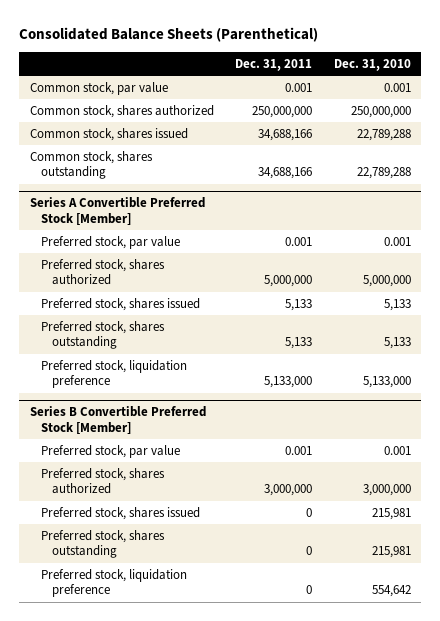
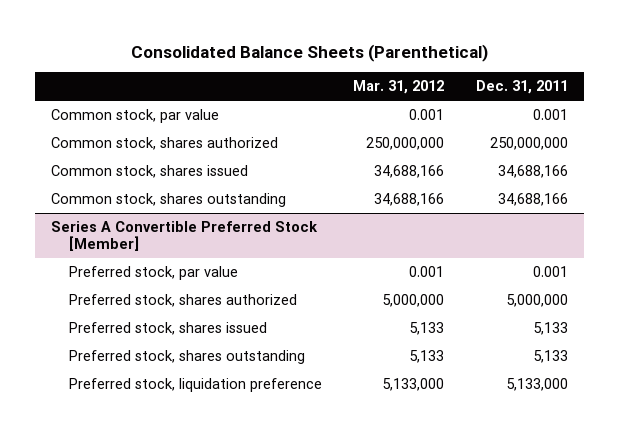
- | Dec. 31, 2011 | Dec. 31, 2010
+ | Mar. 31, 2012 | Dec. 31, 2011
- Series B Convertible Preferred Stock [Member]
- Preferred stock, par value | 0.001 | 0.001
- Preferred stock, shares authorized | 3,000,000 | 3,000,000
- Preferred stock, shares issued | 0 | 215,981
- Preferred stock, shares outstanding | 0 | 215,981
- Preferred stock, liquidation preference | 0 | 554,642

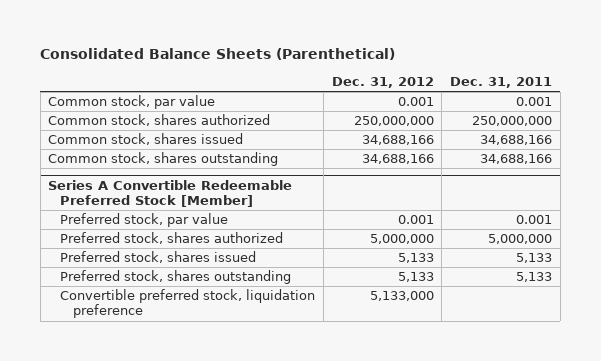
- | Mar. 31, 2012 | Dec. 31, 2011
+ | Dec. 31, 2012 | Dec. 31, 2011
- Series A Convertible Preferred Stock [Member]
+ Series A Convertible Redeemable Preferred Stock [Member]
- Preferred stock, liquidation preference | 5,133,000 | 5,133,000
+ Convertible preferred stock, liquidation preference | 5,133,000 |

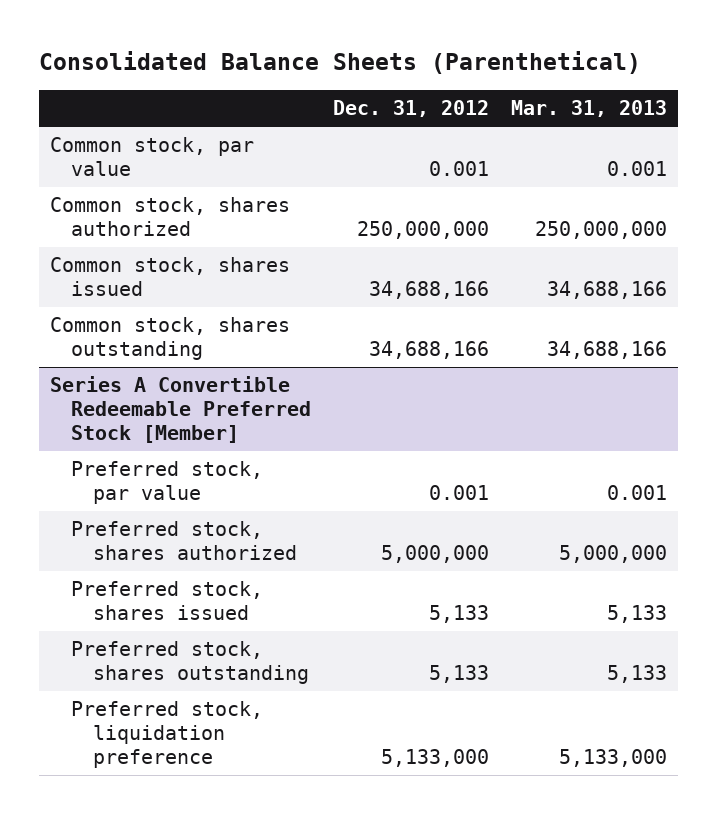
- | Dec. 31, 2012 | Dec. 31, 2011
+ | Dec. 31, 2012 | Mar. 31, 2013
@ Series A Convertible Redeemable Preferred Stock [Member]
- Convertible preferred stock, liquidation preference | 5,133,000 |
+ Preferred stock, liquidation preference | 5,133,000 | 5,133,000

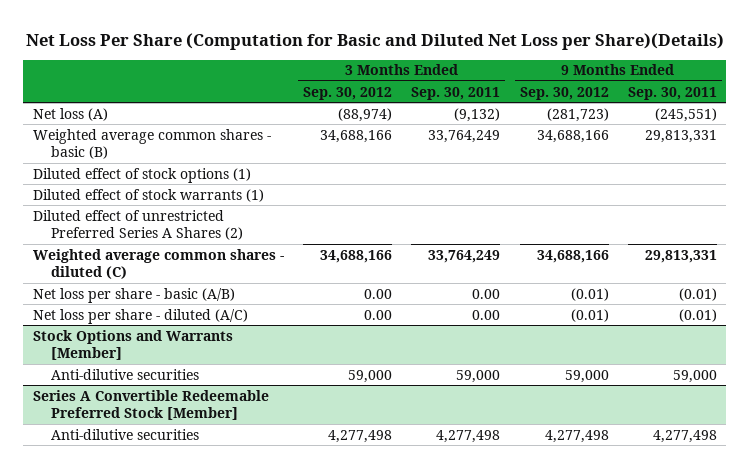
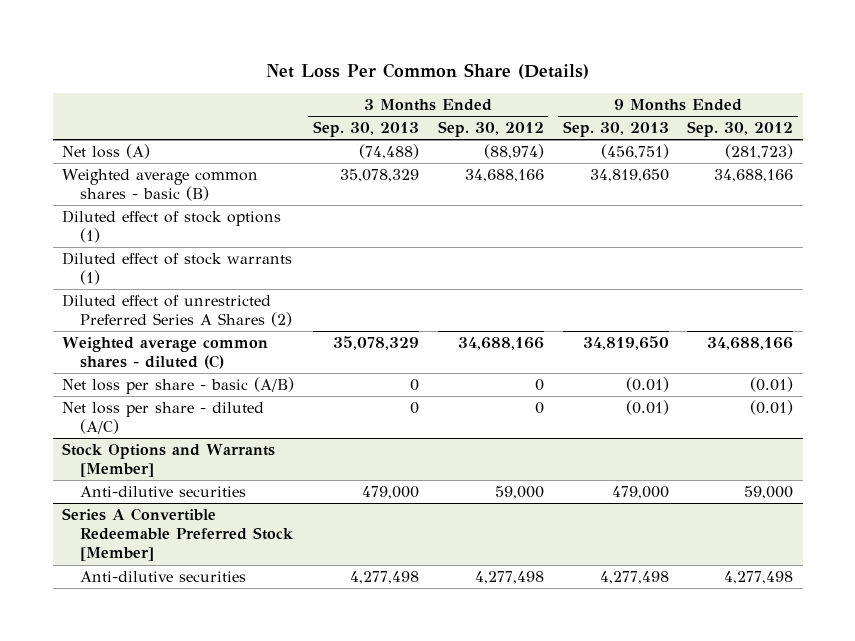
- Net Loss Per Share (Computation for Basic and Diluted Net Loss per Share)(Details)
+ Net Loss Per Common Share (Details)
- | 3 Months Ended Sep. 30, 2012 | 3 Months Ended Sep. 30, 2011 | 9 Months Ended Sep. 30, 2012 | 9 Months Ended Sep. 30, 2011
+ | 3 Months Ended Sep. 30, 2013 | 3 Months Ended Sep. 30, 2012 | 9 Months Ended Sep. 30, 2013 | 9 Months Ended Sep. 30, 2012
- Net loss per share - basic (A/B) | 0.00 | 0.00 | (0.01) | (0.01)
- Net loss per share - diluted (A/C) | 0.00 | 0.00 | (0.01) | (0.01)
+ Net loss per share - basic (A/B) | 0 | 0 | (0.01) | (0.01)
+ Net loss per share - diluted (A/C) | 0 | 0 | (0.01) | (0.01)

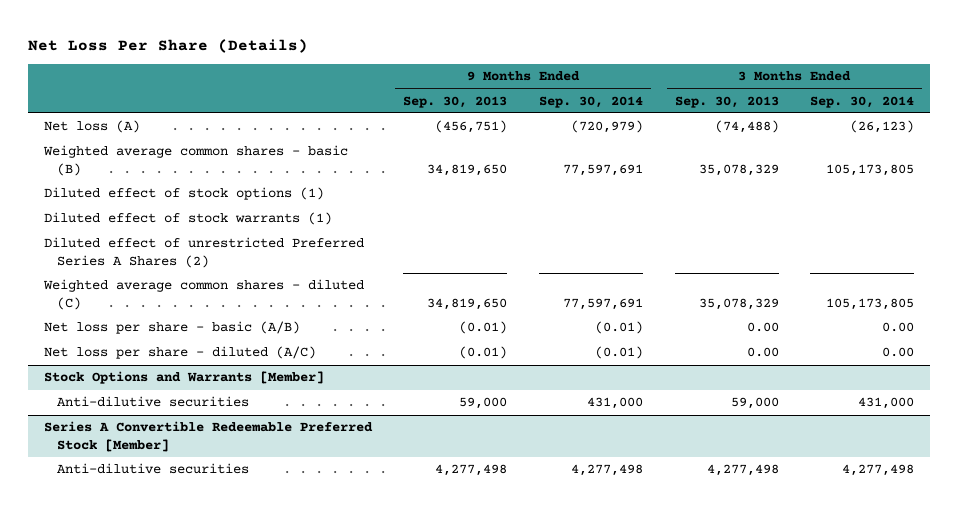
- Net Loss Per Common Share (Details)
+ Net Loss Per Share (Details)
- | 3 Months Ended Sep. 30, 2013 | 3 Months Ended Sep. 30, 2012 | 9 Months Ended Sep. 30, 2013 | 9 Months Ended Sep. 30, 2012
+ | 9 Months Ended Sep. 30, 2013 | 9 Months Ended Sep. 30, 2014 | 3 Months Ended Sep. 30, 2013 | 3 Months Ended Sep. 30, 2014
- Net loss per share - basic (A/B) | 0 | 0 | (0.01) | (0.01)
- Net loss per share - diluted (A/C) | 0 | 0 | (0.01) | (0.01)
+ Net loss per share - basic (A/B) | (0.01) | (0.01) | 0.00 | 0.00
+ Net loss per share - diluted (A/C) | (0.01) | (0.01) | 0.00 | 0.00
@ Stock Options and Warrants [Member]
- Anti-dilutive securities | 479,000 | 59,000 | 479,000 | 59,000
+ Anti-dilutive securities | 59,000 | 431,000 | 59,000 | 431,000

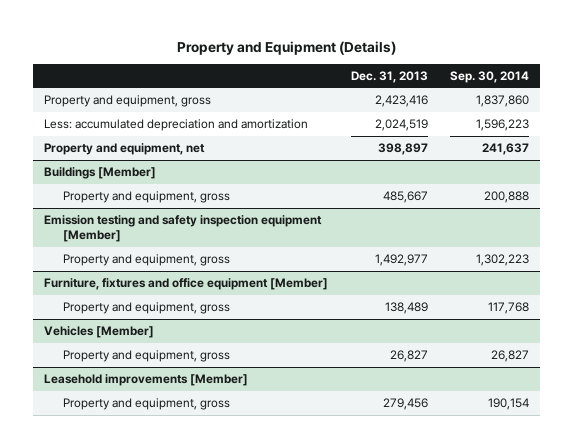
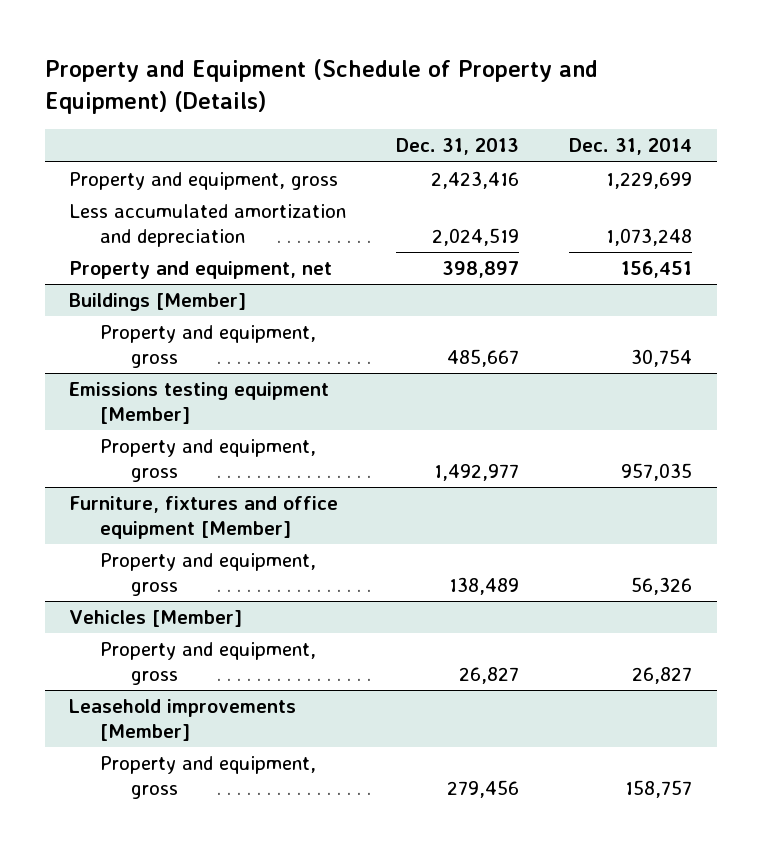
- Property and Equipment (Details)
+ Property and Equipment (Schedule of Property and Equipment) (Details)
- | Dec. 31, 2013 | Sep. 30, 2014
+ | Dec. 31, 2013 | Dec. 31, 2014
- Less: accumulated depreciation and amortization | 2,024,519 | 1,596,223
+ Less accumulated amortization and depreciation | 2,024,519 | 1,073,248
- Emission testing and safety inspection equipment [Member]
+ Emissions testing equipment [Member]

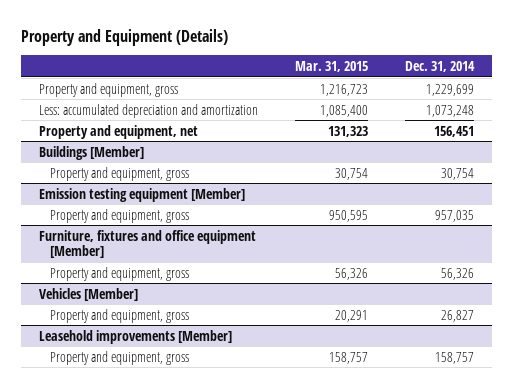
- Property and Equipment (Schedule of Property and Equipment) (Details)
+ Property and Equipment (Details)
- | Dec. 31, 2013 | Dec. 31, 2014
+ | Mar. 31, 2015 | Dec. 31, 2014
- Less accumulated amortization and depreciation | 2,024,519 | 1,073,248
+ Less: accumulated depreciation and amortization | 1,085,400 | 1,073,248
- Emissions testing equipment [Member]
+ Emission testing equipment [Member]

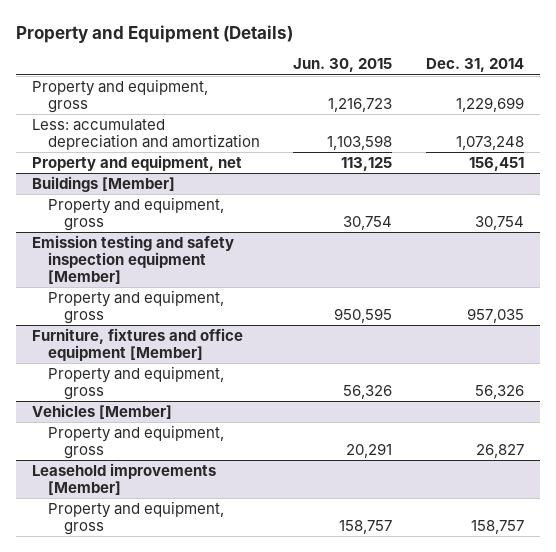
- | Mar. 31, 2015 | Dec. 31, 2014
+ | Jun. 30, 2015 | Dec. 31, 2014
- Emission testing equipment [Member]
+ Emission testing and safety inspection equipment [Member]

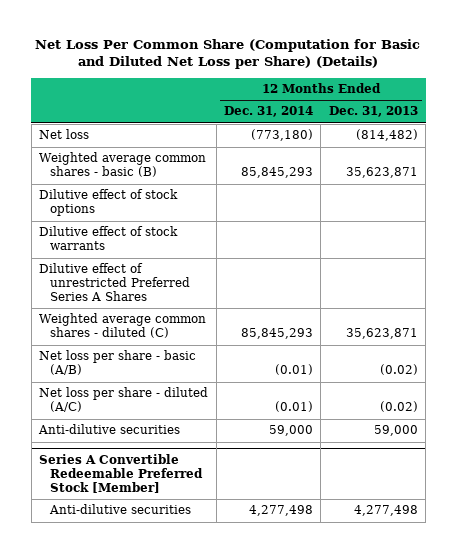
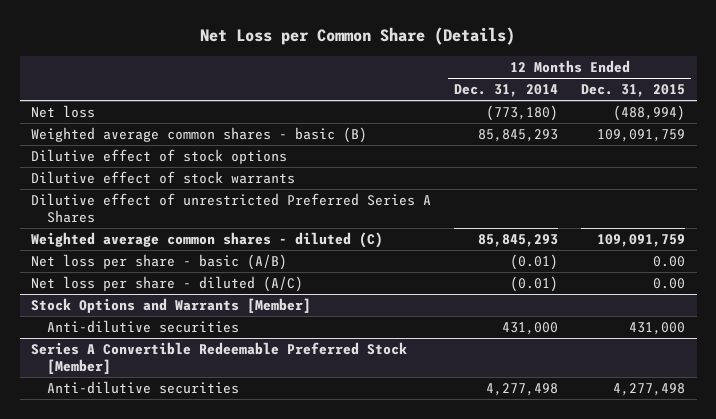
- Net Loss Per Common Share (Computation for Basic and Diluted Net Loss per Share) (Details)
+ Net Loss per Common Share (Details)
- | 12 Months Ended Dec. 31, 2014 | 12 Months Ended Dec. 31, 2013
+ | 12 Months Ended Dec. 31, 2014 | 12 Months Ended Dec. 31, 2015
- Anti-dilutive securities | 59,000 | 59,000
+ Stock Options and Warrants [Member]
+ Anti-dilutive securities | 431,000 | 431,000

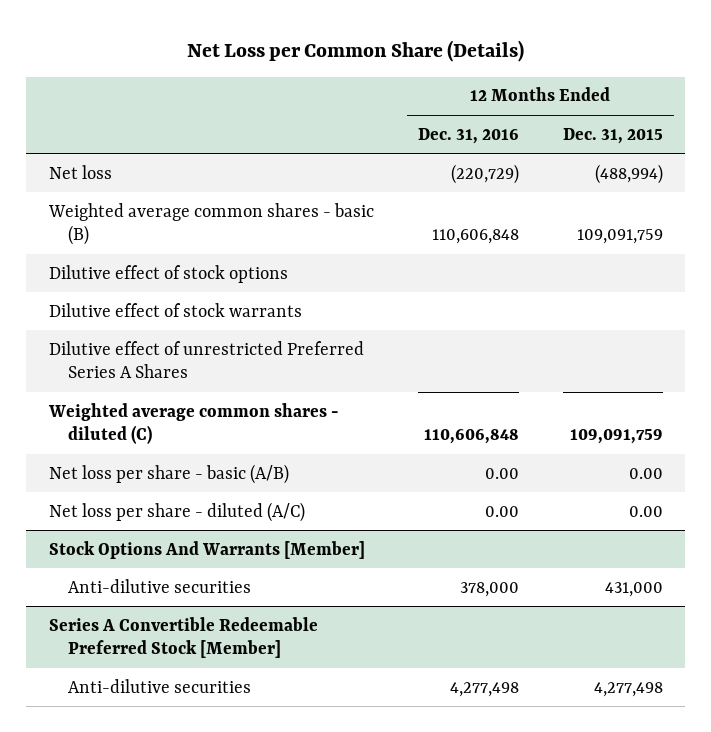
- | 12 Months Ended Dec. 31, 2014 | 12 Months Ended Dec. 31, 2015
+ | 12 Months Ended Dec. 31, 2016 | 12 Months Ended Dec. 31, 2015
- Stock Options and Warrants [Member]
+ Stock Options And Warrants [Member]

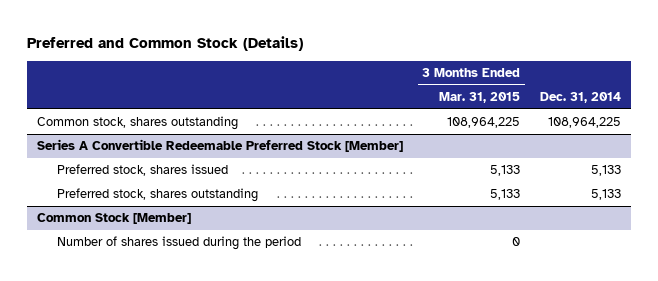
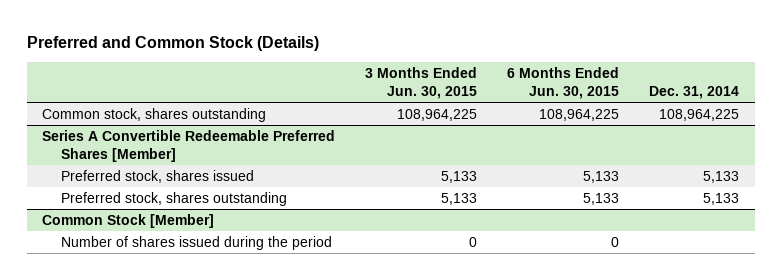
- | 3 Months Ended Mar. 31, 2015 | Dec. 31, 2014
+ | 3 Months Ended Jun. 30, 2015 | 6 Months Ended Jun. 30, 2015 | Dec. 31, 2014
- Series A Convertible Redeemable Preferred Stock [Member]
+ Series A Convertible Redeemable Preferred Shares [Member]

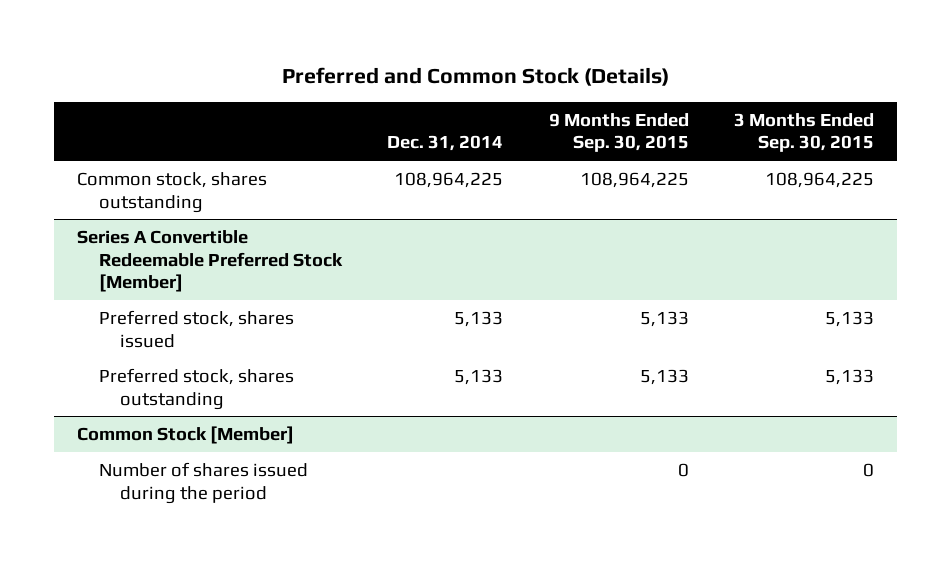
- | 3 Months Ended Jun. 30, 2015 | 6 Months Ended Jun. 30, 2015 | Dec. 31, 2014
+ | Dec. 31, 2014 | 9 Months Ended Sep. 30, 2015 | 3 Months Ended Sep. 30, 2015
- Series A Convertible Redeemable Preferred Shares [Member]
+ Series A Convertible Redeemable Preferred Stock [Member]

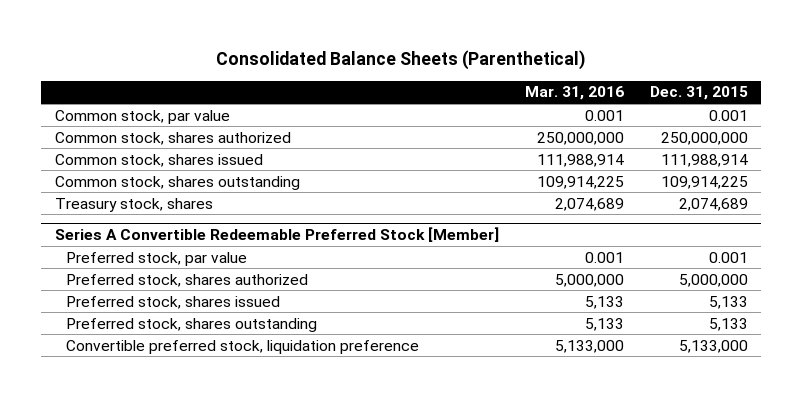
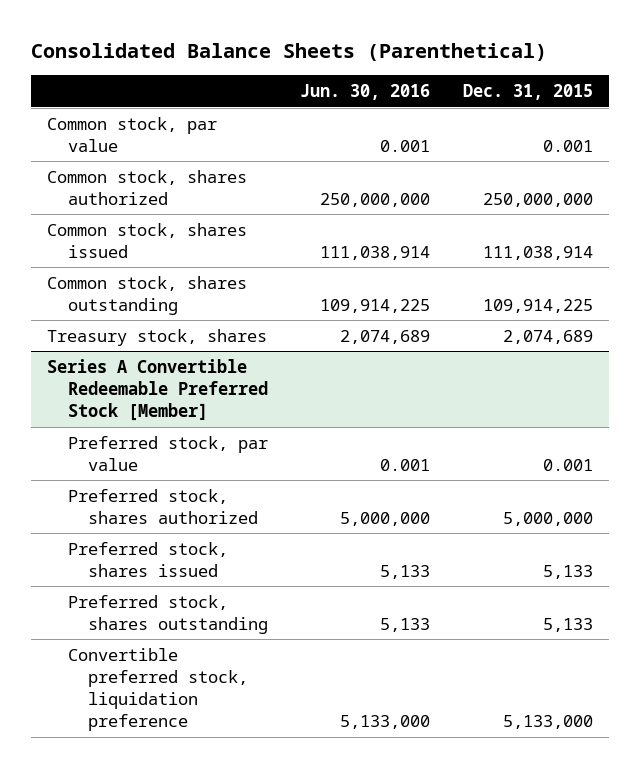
- | Mar. 31, 2016 | Dec. 31, 2015
+ | Jun. 30, 2016 | Dec. 31, 2015
- Common stock, shares issued | 111,988,914 | 111,988,914
+ Common stock, shares issued | 111,038,914 | 111,038,914

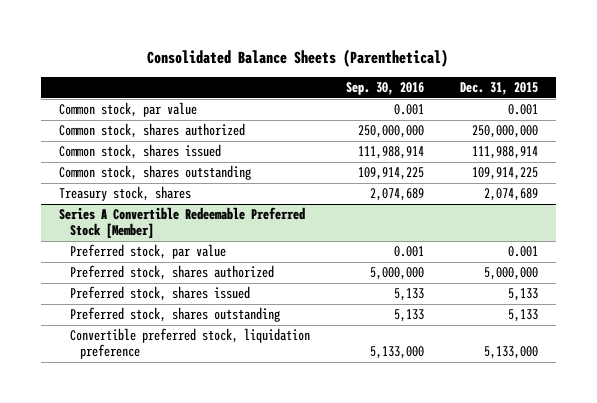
- | Jun. 30, 2016 | Dec. 31, 2015
+ | Sep. 30, 2016 | Dec. 31, 2015
- Common stock, shares issued | 111,038,914 | 111,038,914
+ Common stock, shares issued | 111,988,914 | 111,988,914

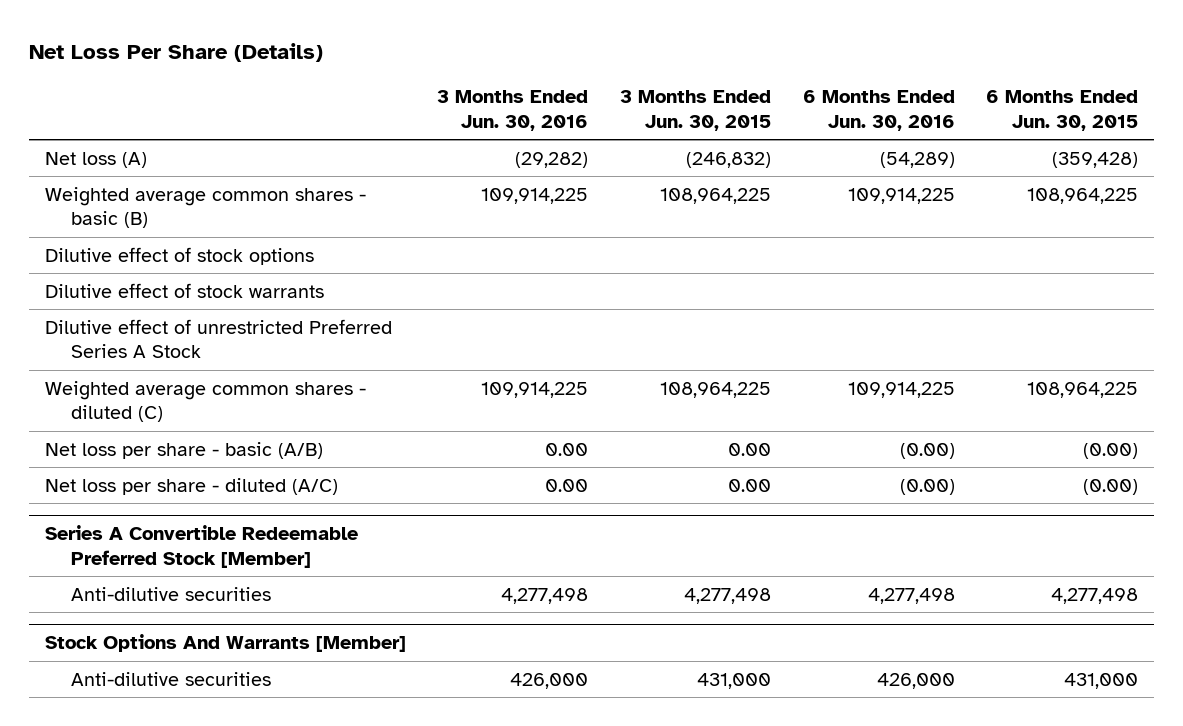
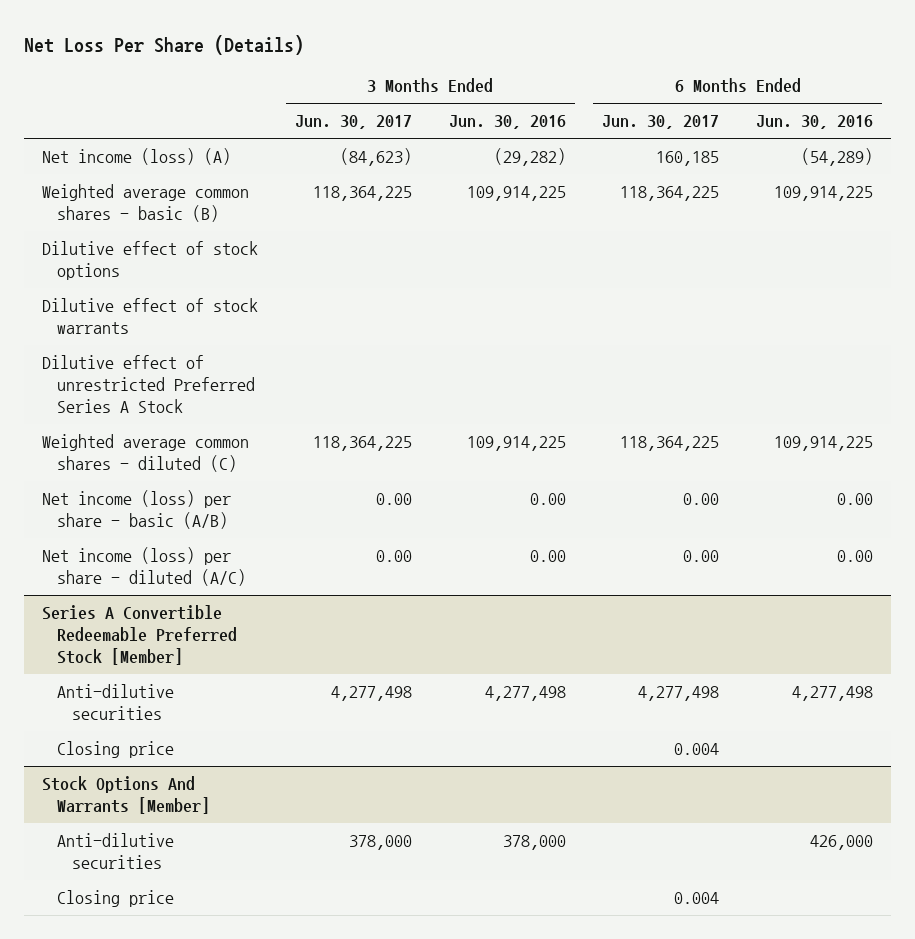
- | 3 Months Ended Jun. 30, 2016 | 3 Months Ended Jun. 30, 2015 | 6 Months Ended Jun. 30, 2016 | 6 Months Ended Jun. 30, 2015
+ | 3 Months Ended Jun. 30, 2017 | 3 Months Ended Jun. 30, 2016 | 6 Months Ended Jun. 30, 2017 | 6 Months Ended Jun. 30, 2016
- Net loss (A) | (29,282) | (246,832) | (54,289) | (359,428)
+ Net income (loss) (A) | (84,623) | (29,282) | 160,185 | (54,289)
- Net loss per share - basic (A/B) | 0.00 | 0.00 | (0.00) | (0.00)
- Net loss per share - diluted (A/C) | 0.00 | 0.00 | (0.00) | (0.00)
+ Net income (loss) per share - basic (A/B) | 0.00 | 0.00 | 0.00 | 0.00
+ Net income (loss) per share - diluted (A/C) | 0.00 | 0.00 | 0.00 | 0.00
@ Series A Convertible Redeemable Preferred Stock [Member]
+ Closing price | | | 0.004 |
@ Stock Options And Warrants [Member]
- Anti-dilutive securities | 426,000 | 431,000 | 426,000 | 431,000
+ Anti-dilutive securities | 378,000 | 378,000 | | 426,000
+ Closing price | | | 0.004 |

